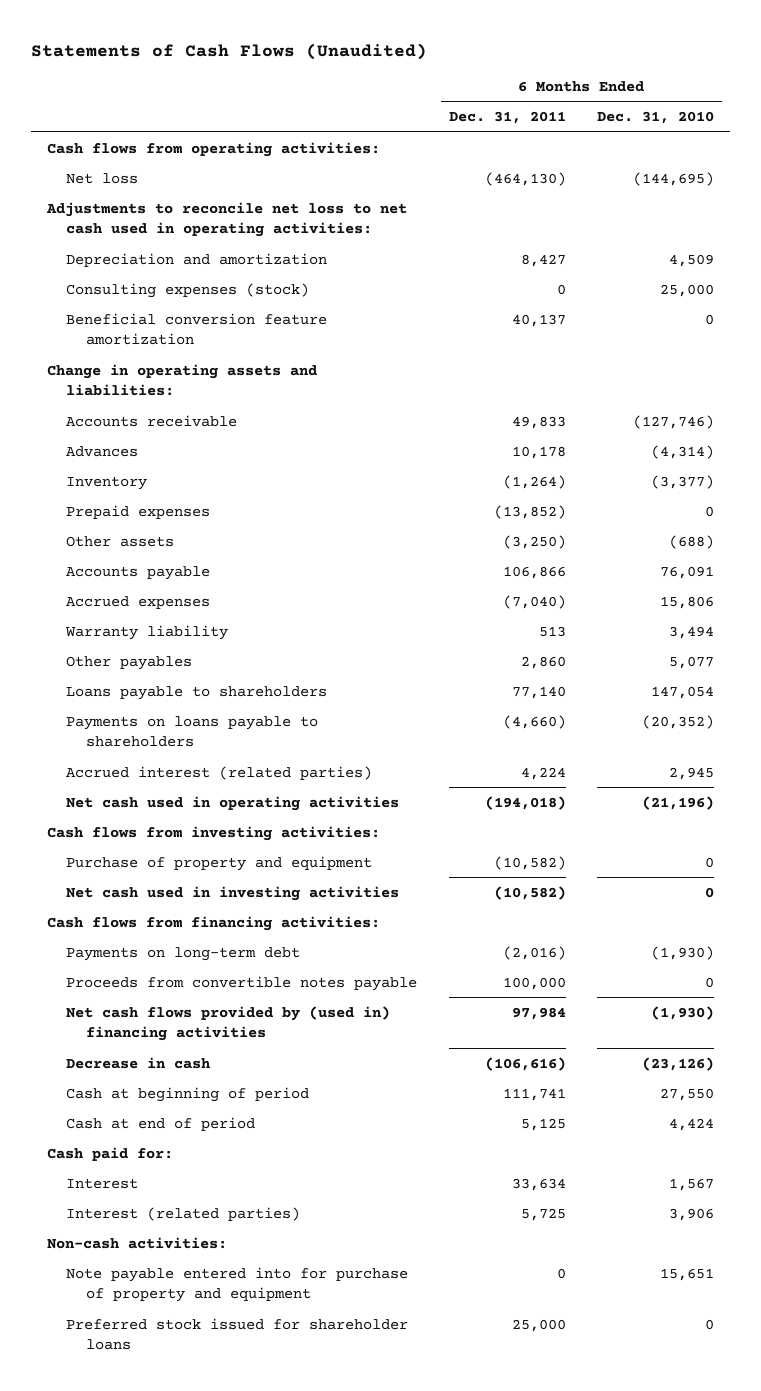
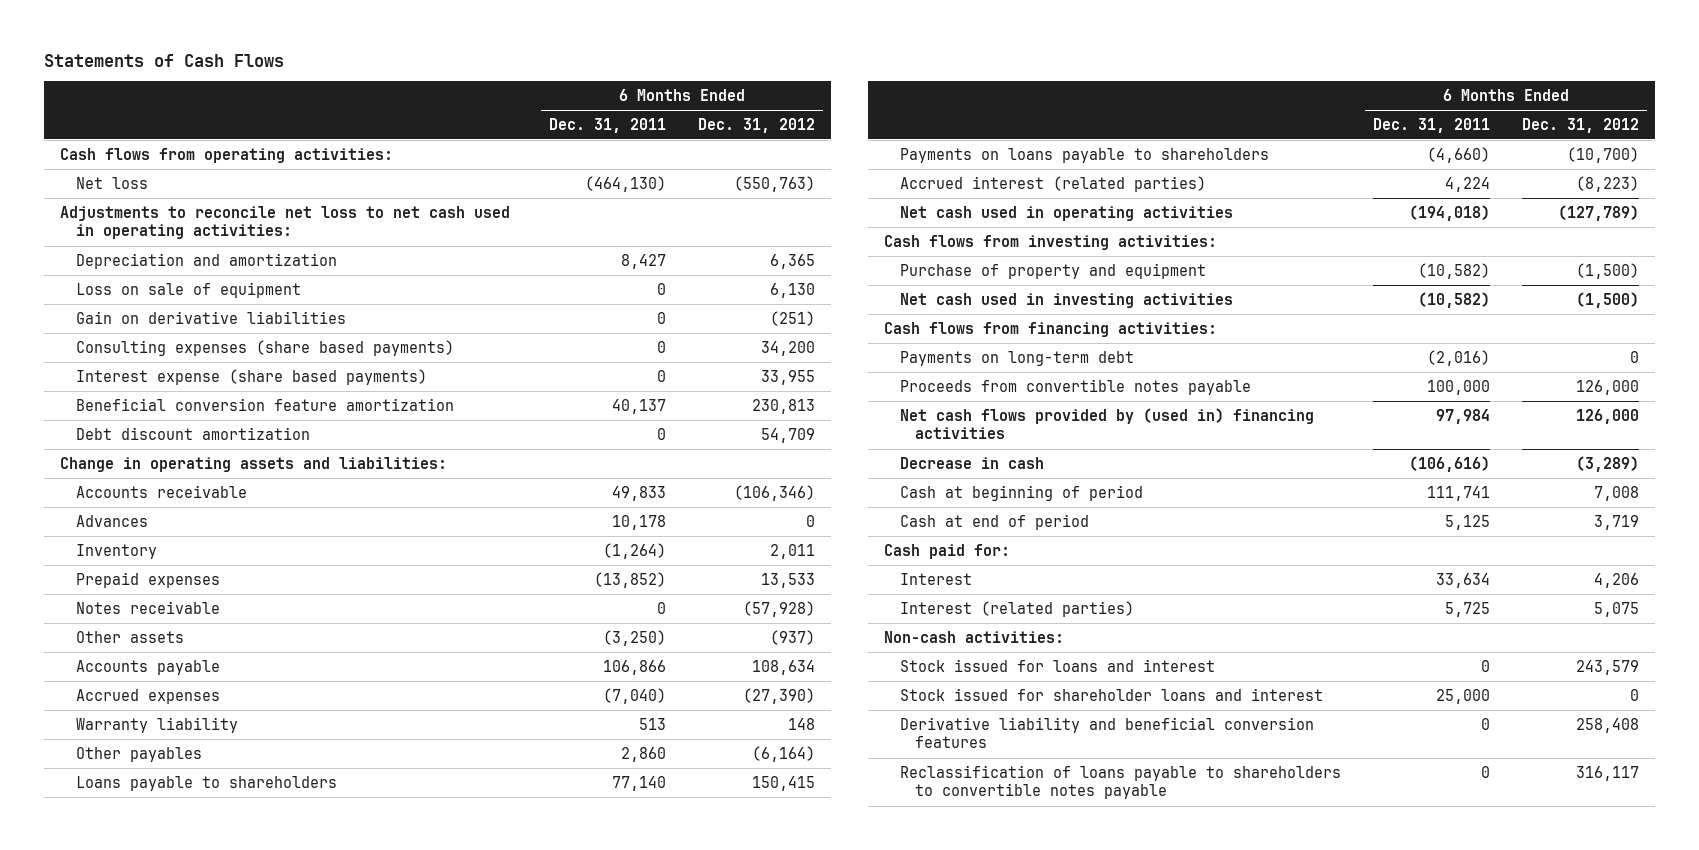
- Statements of Cash Flows (Unaudited)
+ Statements of Cash Flows
- | 6 Months Ended Dec. 31, 2011 | 6 Months Ended Dec. 31, 2010
+ | 6 Months Ended Dec. 31, 2011 | 6 Months Ended Dec. 31, 2012
- Consulting expenses (stock) | 0 | 25,000
+ Loss on sale of equipment | 0 | 6,130
+ Gain on derivative liabilities | 0 | (251)
+ Consulting expenses (share based payments) | 0 | 34,200
+ Interest expense (share based payments) | 0 | 33,955
+ Debt discount amortization | 0 | 54,709
+ Notes receivable | 0 | (57,928)
- Note payable entered into for purchase of property and equipment | 0 | 15,651
- Preferred stock issued for shareholder loans | 25,000 | 0
+ Stock issued for loans and interest | 0 | 243,579
+ Stock issued for shareholder loans and interest | 25,000 | 0
+ Derivative liability and beneficial conversion features | 0 | 258,408
+ Reclassification of loans payable to shareholders to convertible notes payable | 0 | 316,117

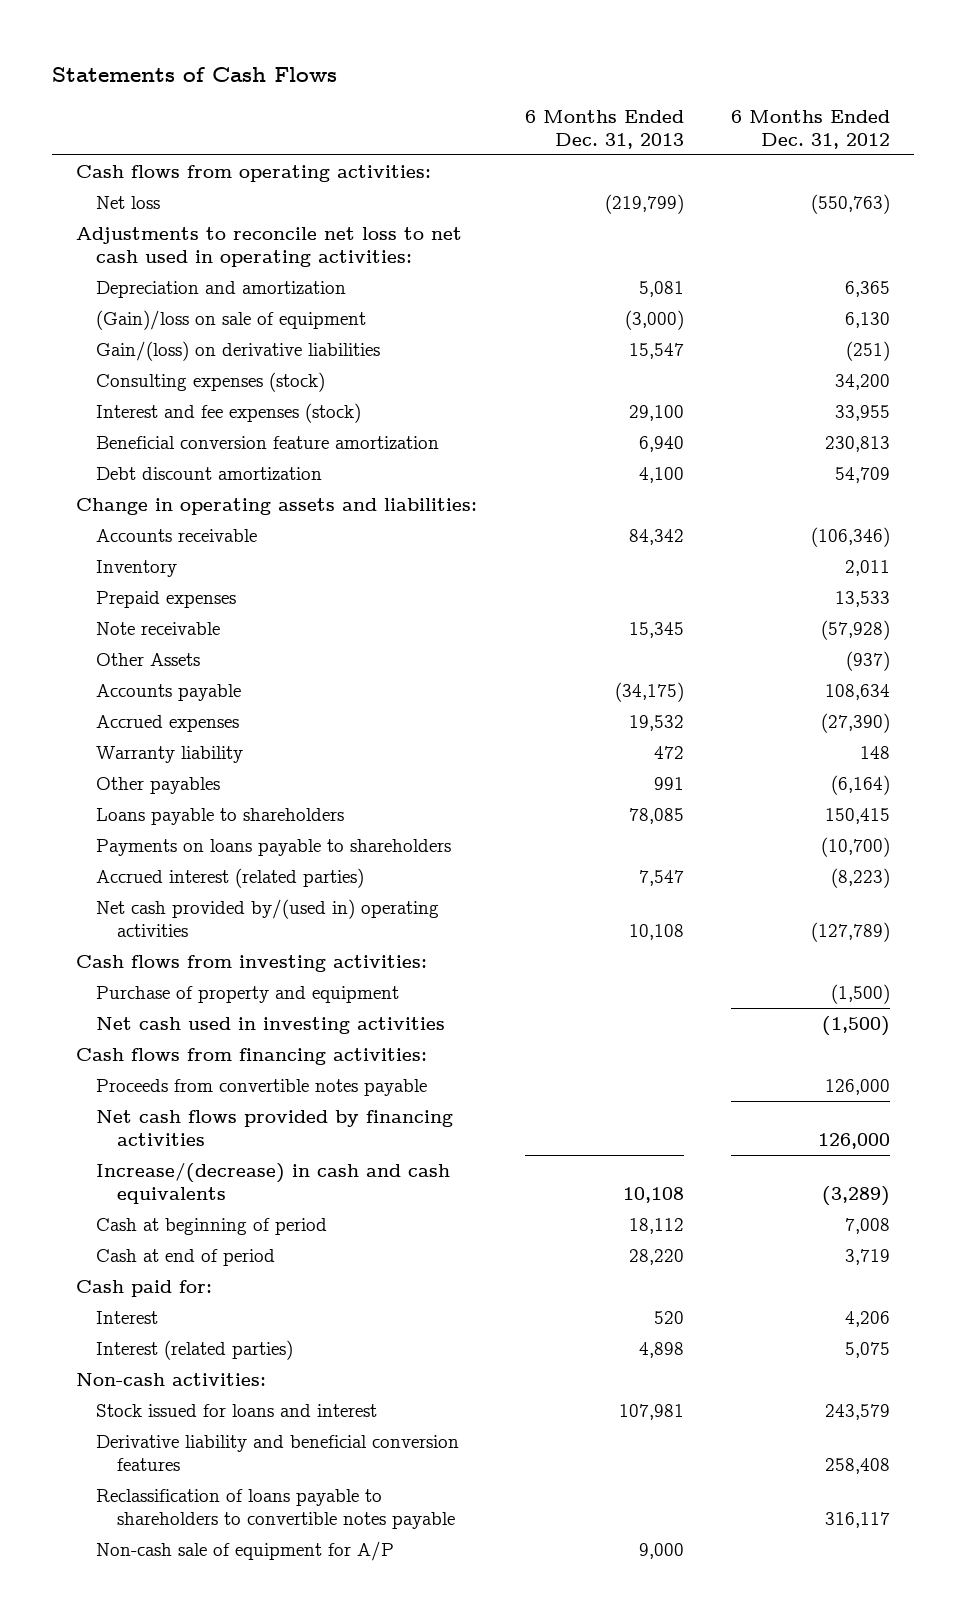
- | 6 Months Ended Dec. 31, 2011 | 6 Months Ended Dec. 31, 2012
+ | 6 Months Ended Dec. 31, 2013 | 6 Months Ended Dec. 31, 2012
- Loss on sale of equipment | 0 | 6,130
- Gain on derivative liabilities | 0 | (251)
- Consulting expenses (share based payments) | 0 | 34,200
- Interest expense (share based payments) | 0 | 33,955
+ (Gain)/loss on sale of equipment | (3,000) | 6,130
+ Gain/(loss) on derivative liabilities | 15,547 | (251)
+ Consulting expenses (stock) | | 34,200
+ Interest and fee expenses (stock) | 29,100 | 33,955
- Advances | 10,178 | 0
- Notes receivable | 0 | (57,928)
- Other assets | (3,250) | (937)
+ Note receivable | 15,345 | (57,928)
+ Other Assets | | (937)
- Net cash used in operating activities | (194,018) | (127,789)
+ Net cash provided by/(used in) operating activities | 10,108 | (127,789)
- Payments on long-term debt | (2,016) | 0
- Net cash flows provided by (used in) financing activities | 97,984 | 126,000
- Decrease in cash | (106,616) | (3,289)
+ Net cash flows provided by financing activities | | 126,000
+ Increase/(decrease) in cash and cash equivalents | 10,108 | (3,289)
- Stock issued for shareholder loans and interest | 25,000 | 0
+ Non-cash sale of equipment for A/P | 9,000 |

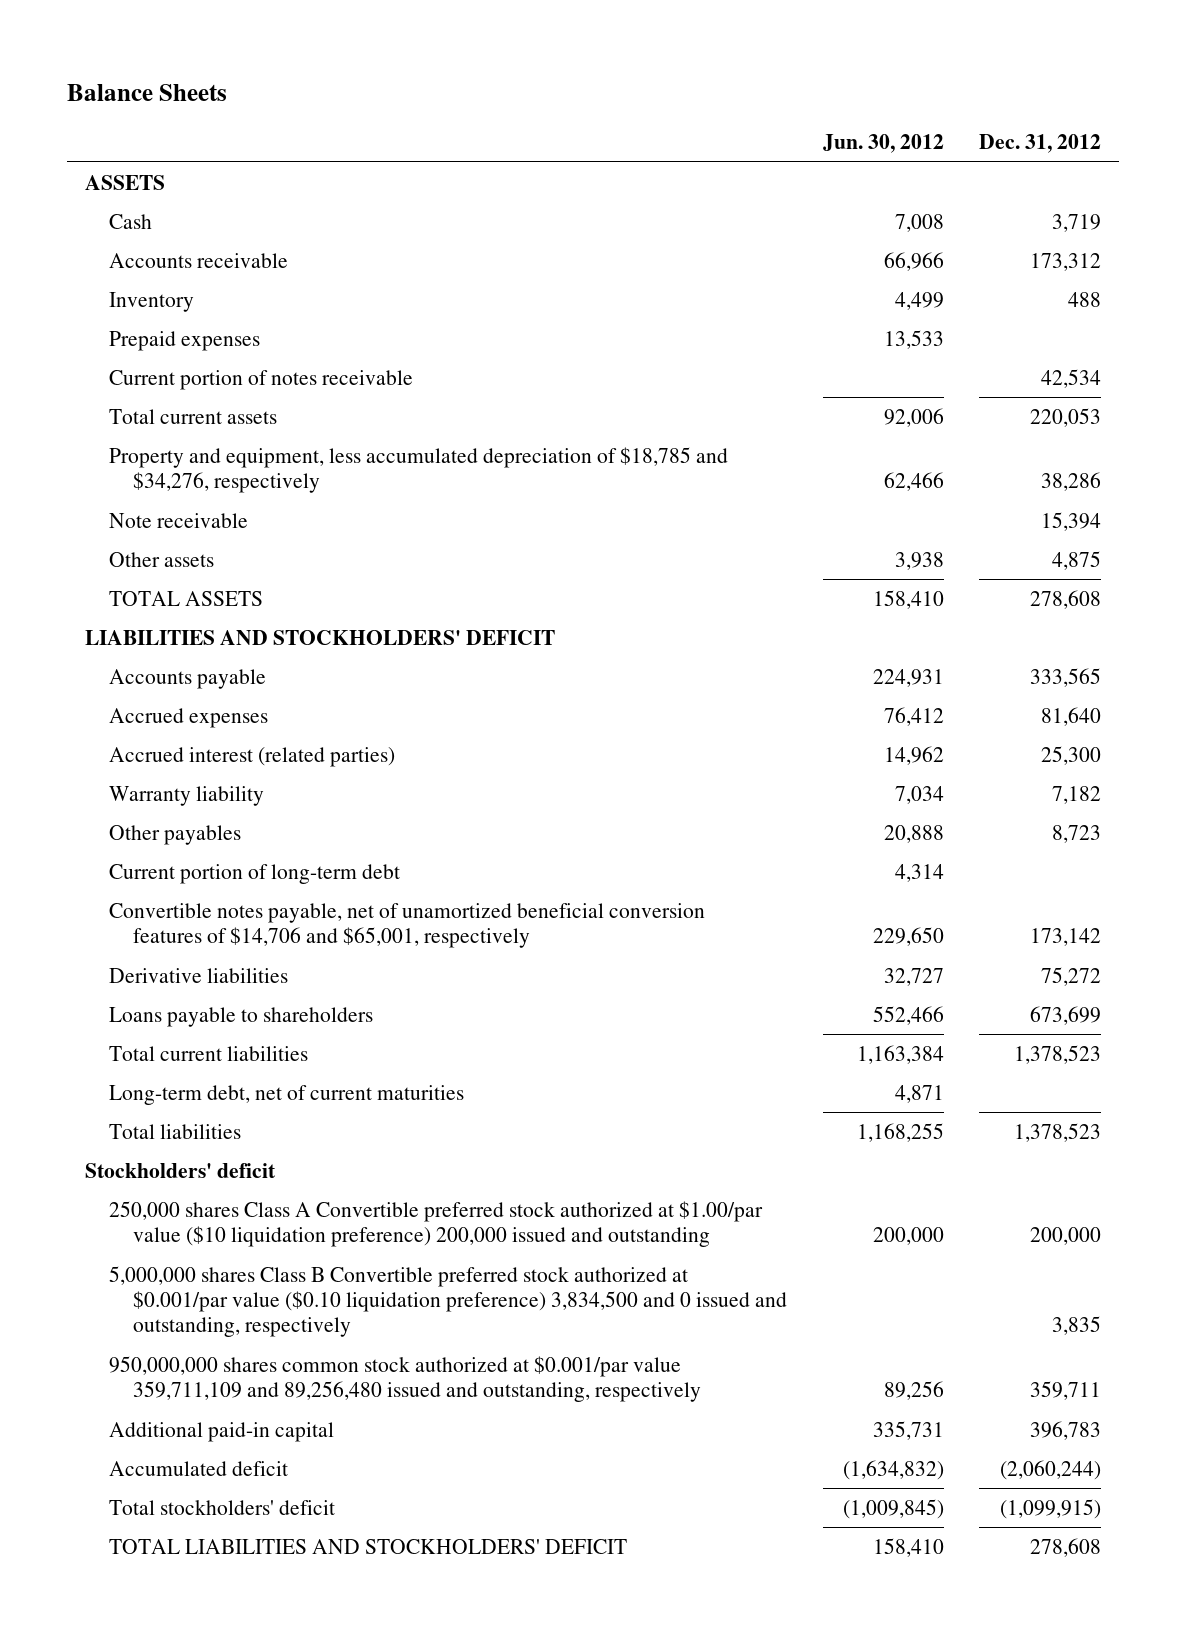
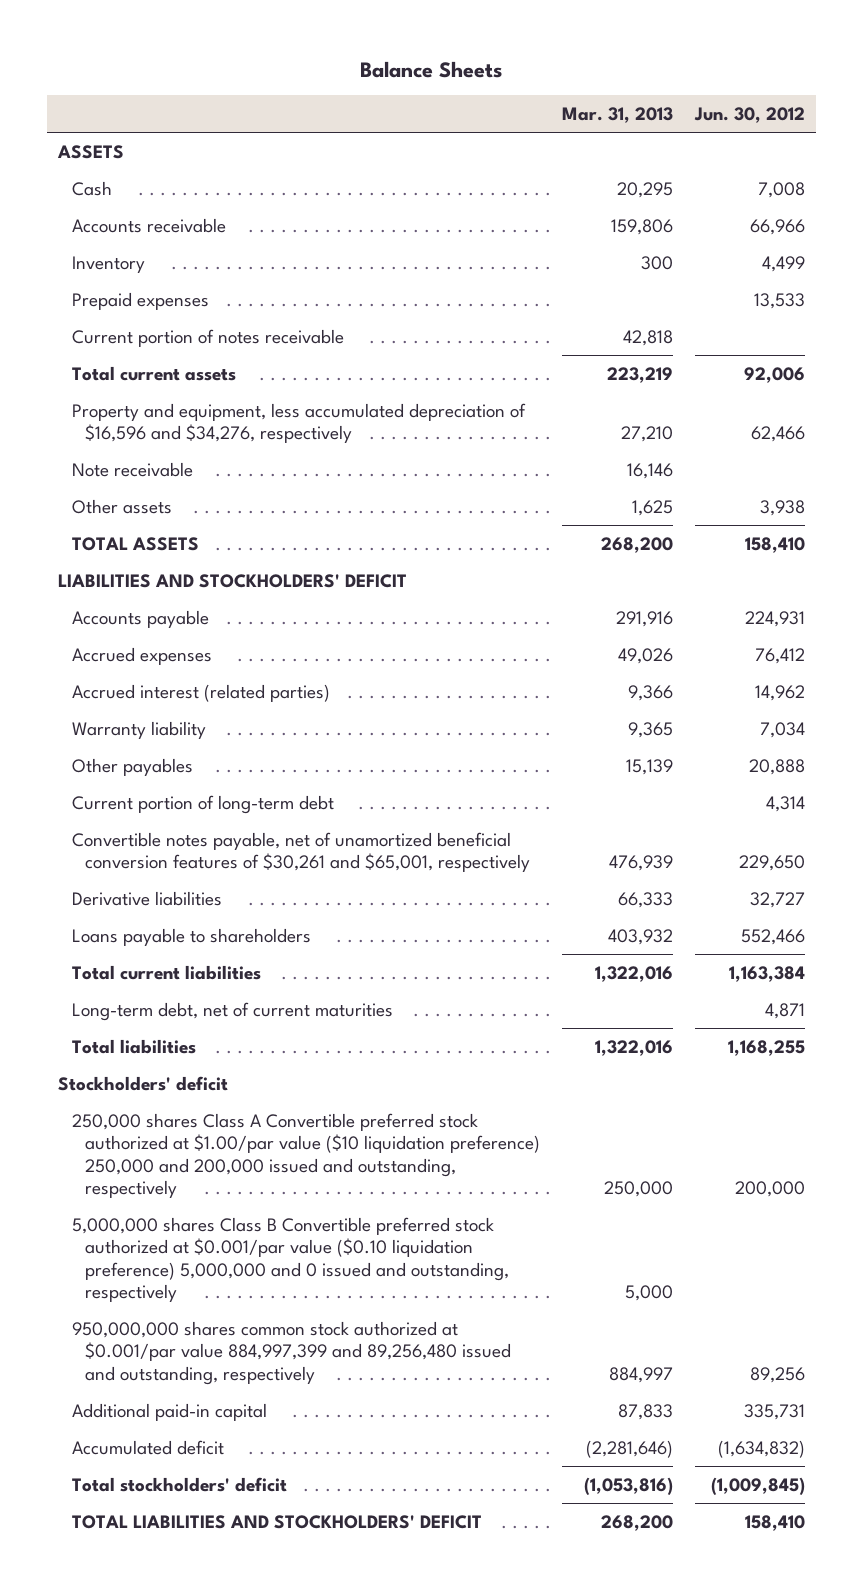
- | Jun. 30, 2012 | Dec. 31, 2012
+ | Mar. 31, 2013 | Jun. 30, 2012
- Property and equipment, less accumulated depreciation of $18,785 and $34,276, respectively | 62,466 | 38,286
+ Property and equipment, less accumulated depreciation of $16,596 and $34,276, respectively | 27,210 | 62,466
- Convertible notes payable, net of unamortized beneficial conversion features of $14,706 and $65,001, respectively | 229,650 | 173,142
+ Convertible notes payable, net of unamortized beneficial conversion features of $30,261 and $65,001, respectively | 476,939 | 229,650
- 250,000 shares Class A Convertible preferred stock authorized at $1.00/par value ($10 liquidation preference) 200,000 issued and outstanding | 200,000 | 200,000
- 5,000,000 shares Class B Convertible preferred stock authorized at $0.001/par value ($0.10 liquidation preference) 3,834,500 and 0 issued and outstanding, respectively | | 3,835
- 950,000,000 shares common stock authorized at $0.001/par value 359,711,109 and 89,256,480 issued and outstanding, respectively | 89,256 | 359,711
+ 250,000 shares Class A Convertible preferred stock authorized at $1.00/par value ($10 liquidation preference) 250,000 and 200,000 issued and outstanding, respectively | 250,000 | 200,000
+ 5,000,000 shares Class B Convertible preferred stock authorized at $0.001/par value ($0.10 liquidation preference) 5,000,000 and 0 issued and outstanding, respectively | 5,000 |
+ 950,000,000 shares common stock authorized at $0.001/par value 884,997,399 and 89,256,480 issued and outstanding, respectively | 884,997 | 89,256

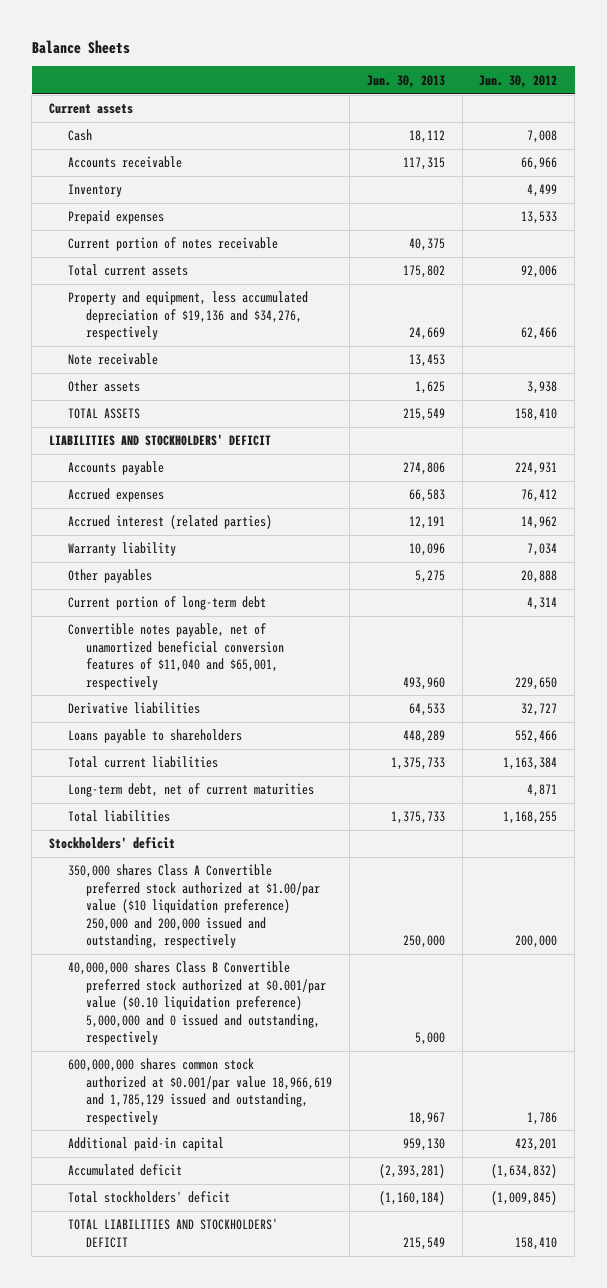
- | Mar. 31, 2013 | Jun. 30, 2012
+ | Jun. 30, 2013 | Jun. 30, 2012
- ASSETS
+ Current assets
- Property and equipment, less accumulated depreciation of $16,596 and $34,276, respectively | 27,210 | 62,466
+ Property and equipment, less accumulated depreciation of $19,136 and $34,276, respectively | 24,669 | 62,466
- Convertible notes payable, net of unamortized beneficial conversion features of $30,261 and $65,001, respectively | 476,939 | 229,650
+ Convertible notes payable, net of unamortized beneficial conversion features of $11,040 and $65,001, respectively | 493,960 | 229,650
- 250,000 shares Class A Convertible preferred stock authorized at $1.00/par value ($10 liquidation preference) 250,000 and 200,000 issued and outstanding, respectively | 250,000 | 200,000
- 5,000,000 shares Class B Convertible preferred stock authorized at $0.001/par value ($0.10 liquidation preference) 5,000,000 and 0 issued and outstanding, respectively | 5,000 |
- 950,000,000 shares common stock authorized at $0.001/par value 884,997,399 and 89,256,480 issued and outstanding, respectively | 884,997 | 89,256
- Additional paid-in capital | 87,833 | 335,731
+ 350,000 shares Class A Convertible preferred stock authorized at $1.00/par value ($10 liquidation preference) 250,000 and 200,000 issued and outstanding, respectively | 250,000 | 200,000
+ 40,000,000 shares Class B Convertible preferred stock authorized at $0.001/par value ($0.10 liquidation preference) 5,000,000 and 0 issued and outstanding, respectively | 5,000 |
+ 600,000,000 shares common stock authorized at $0.001/par value 18,966,619 and 1,785,129 issued and outstanding, respectively | 18,967 | 1,786
+ Additional paid-in capital | 959,130 | 423,201

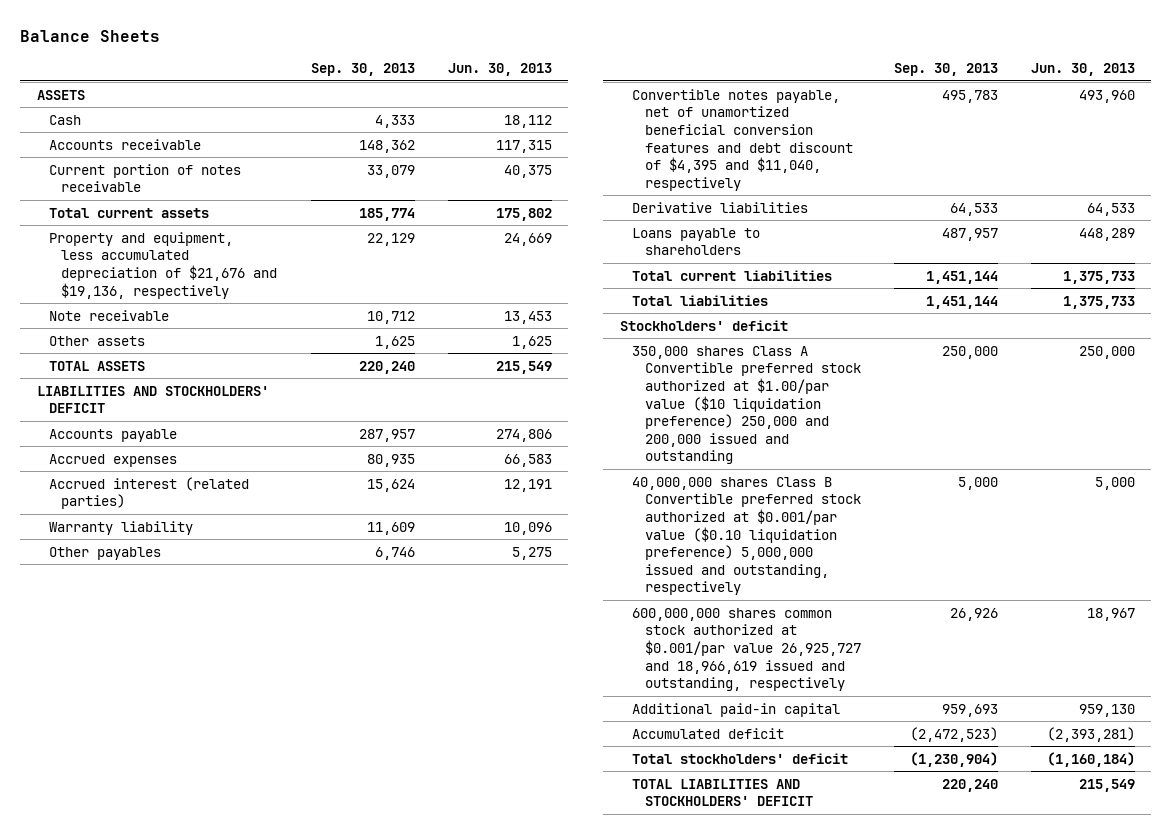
- | Jun. 30, 2013 | Jun. 30, 2012
+ | Sep. 30, 2013 | Jun. 30, 2013
- Current assets
+ ASSETS
- Inventory | | 4,499
- Prepaid expenses | | 13,533
- Property and equipment, less accumulated depreciation of $19,136 and $34,276, respectively | 24,669 | 62,466
+ Property and equipment, less accumulated depreciation of $21,676 and $19,136, respectively | 22,129 | 24,669
- Current portion of long-term debt | | 4,314
- Convertible notes payable, net of unamortized beneficial conversion features of $11,040 and $65,001, respectively | 493,960 | 229,650
+ Convertible notes payable, net of unamortized beneficial conversion features and debt discount of $4,395 and $11,040, respectively | 495,783 | 493,960
- Long-term debt, net of current maturities | | 4,871
- 350,000 shares Class A Convertible preferred stock authorized at $1.00/par value ($10 liquidation preference) 250,000 and 200,000 issued and outstanding, respectively | 250,000 | 200,000
- 40,000,000 shares Class B Convertible preferred stock authorized at $0.001/par value ($0.10 liquidation preference) 5,000,000 and 0 issued and outstanding, respectively | 5,000 |
- 600,000,000 shares common stock authorized at $0.001/par value 18,966,619 and 1,785,129 issued and outstanding, respectively | 18,967 | 1,786
+ 350,000 shares Class A Convertible preferred stock authorized at $1.00/par value ($10 liquidation preference) 250,000 and 200,000 issued and outstanding | 250,000 | 250,000
+ 40,000,000 shares Class B Convertible preferred stock authorized at $0.001/par value ($0.10 liquidation preference) 5,000,000 issued and outstanding, respectively | 5,000 | 5,000
+ 600,000,000 shares common stock authorized at $0.001/par value 26,925,727 and 18,966,619 issued and outstanding, respectively | 26,926 | 18,967

